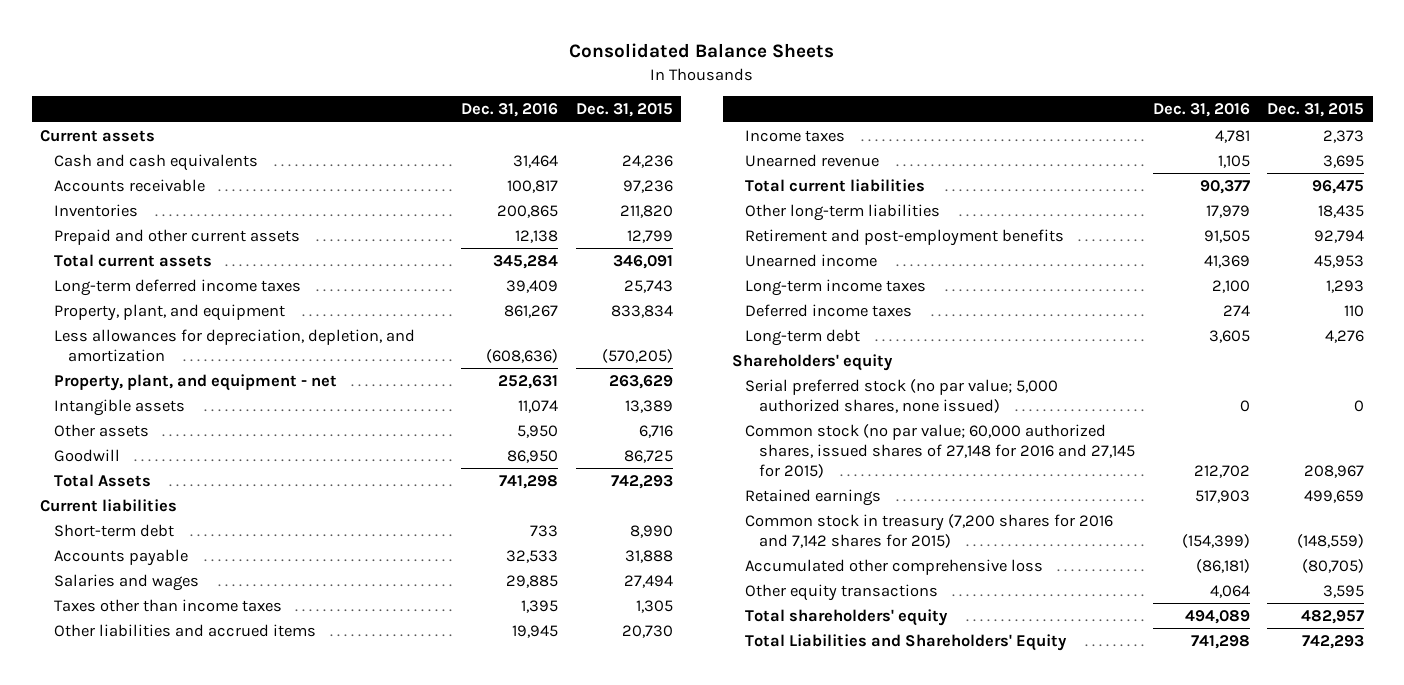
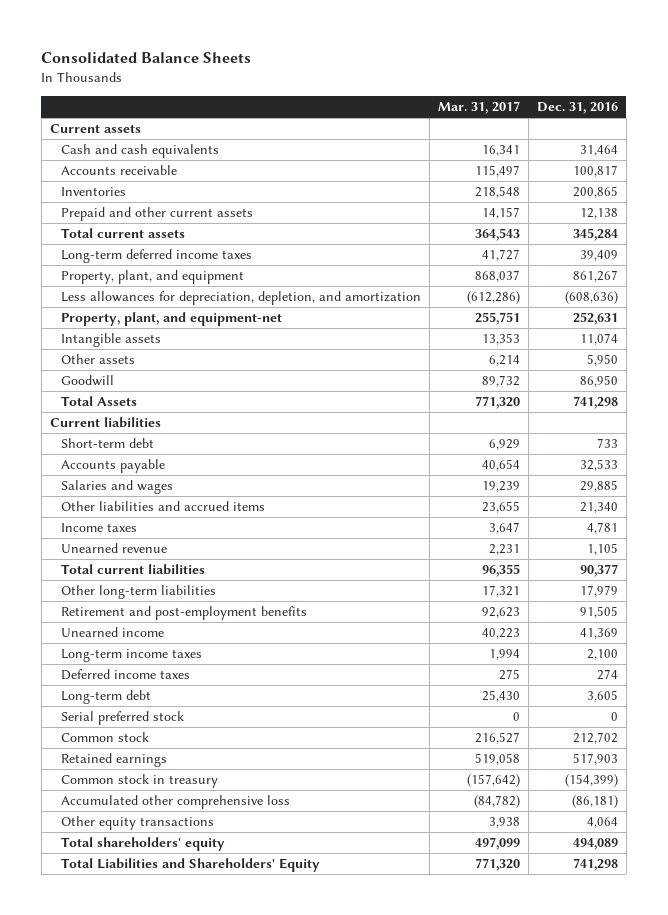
- | Dec. 31, 2016 | Dec. 31, 2015
+ | Mar. 31, 2017 | Dec. 31, 2016
- Property, plant, and equipment - net | 252,631 | 263,629
+ Property, plant, and equipment-net | 255,751 | 252,631
- Taxes other than income taxes | 1,395 | 1,305
- Other liabilities and accrued items | 19,945 | 20,730
+ Other liabilities and accrued items | 23,655 | 21,340
- Shareholders' equity
- Serial preferred stock (no par value; 5,000 authorized shares, none issued) | 0 | 0
- Common stock (no par value; 60,000 authorized shares, issued shares of 27,148 for 2016 and 27,145 for 2015) | 212,702 | 208,967
+ Serial preferred stock | 0 | 0
+ Common stock | 216,527 | 212,702
- Common stock in treasury (7,200 shares for 2016 and 7,142 shares for 2015) | (154,399) | (148,559)
+ Common stock in treasury | (157,642) | (154,399)

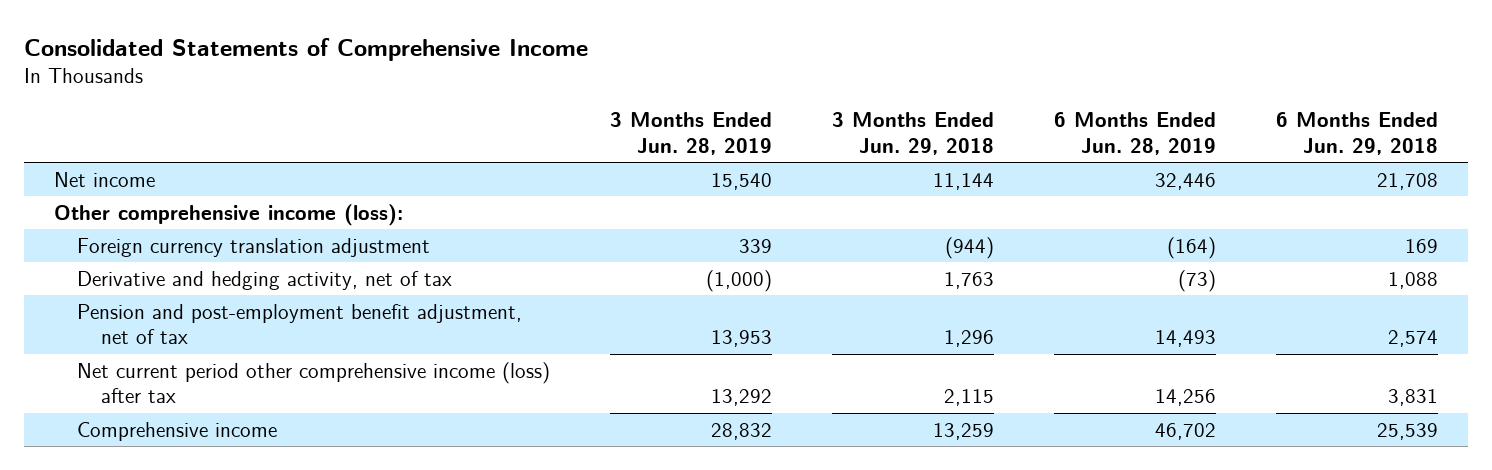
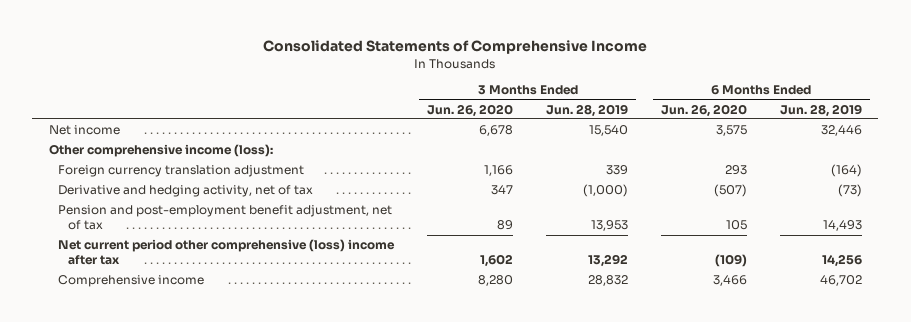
- | 3 Months Ended Jun. 28, 2019 | 3 Months Ended Jun. 29, 2018 | 6 Months Ended Jun. 28, 2019 | 6 Months Ended Jun. 29, 2018
+ | 3 Months Ended Jun. 26, 2020 | 3 Months Ended Jun. 28, 2019 | 6 Months Ended Jun. 26, 2020 | 6 Months Ended Jun. 28, 2019
- Net current period other comprehensive income (loss) after tax | 13,292 | 2,115 | 14,256 | 3,831
+ Net current period other comprehensive (loss) income after tax | 1,602 | 13,292 | (109) | 14,256

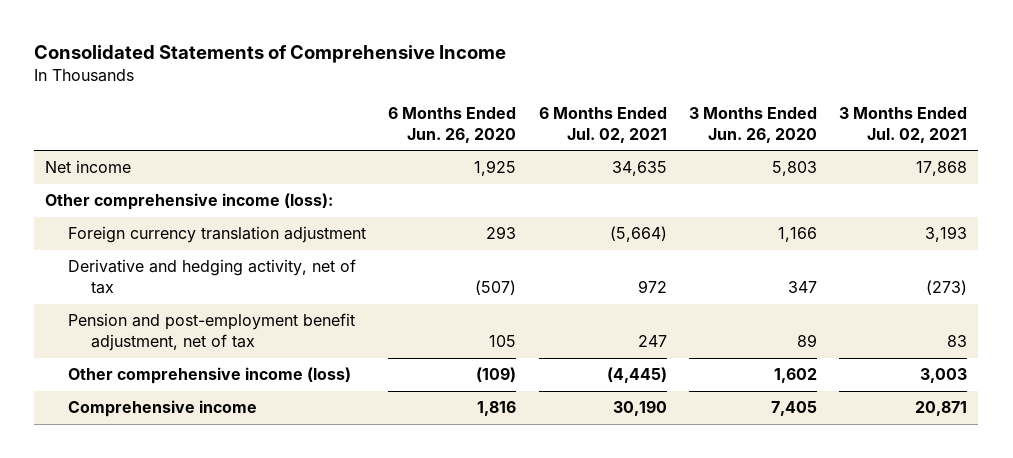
- | 3 Months Ended Jun. 26, 2020 | 3 Months Ended Jun. 28, 2019 | 6 Months Ended Jun. 26, 2020 | 6 Months Ended Jun. 28, 2019
+ | 6 Months Ended Jun. 26, 2020 | 6 Months Ended Jul. 02, 2021 | 3 Months Ended Jun. 26, 2020 | 3 Months Ended Jul. 02, 2021
- Net income | 6,678 | 15,540 | 3,575 | 32,446
+ Net income | 1,925 | 34,635 | 5,803 | 17,868
- Net current period other comprehensive (loss) income after tax | 1,602 | 13,292 | (109) | 14,256
- Comprehensive income | 8,280 | 28,832 | 3,466 | 46,702
+ Other comprehensive income (loss) | (109) | (4,445) | 1,602 | 3,003
+ Comprehensive income | 1,816 | 30,190 | 7,405 | 20,871

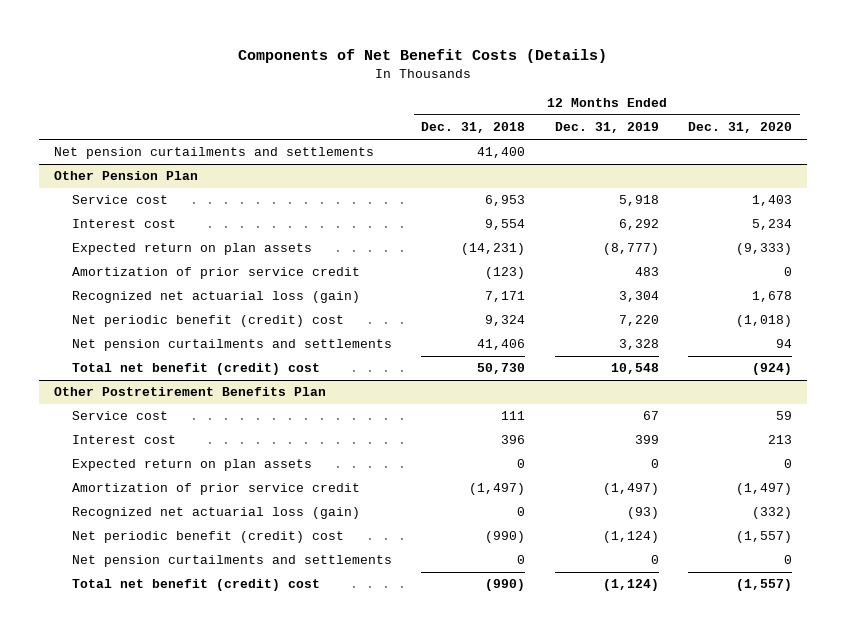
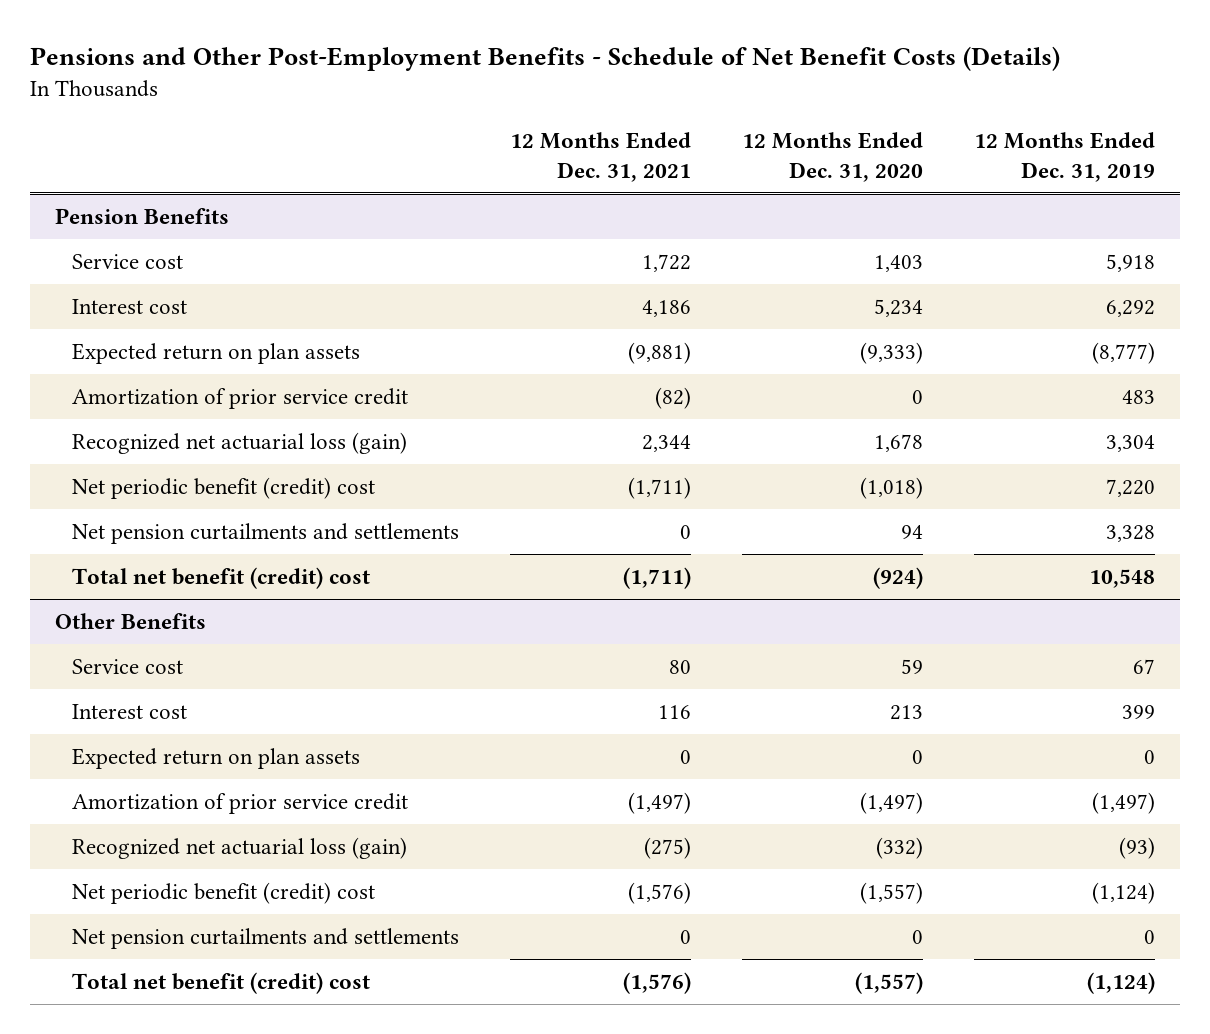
- Components of Net Benefit Costs (Details)
+ Pensions and Other Post-Employment Benefits - Schedule of Net Benefit Costs (Details)
- | 12 Months Ended Dec. 31, 2018 | 12 Months Ended Dec. 31, 2019 | 12 Months Ended Dec. 31, 2020
+ | 12 Months Ended Dec. 31, 2021 | 12 Months Ended Dec. 31, 2020 | 12 Months Ended Dec. 31, 2019
- Net pension curtailments and settlements | 41,400 | |
- Other Pension Plan
+ Pension Benefits
- Other Postretirement Benefits Plan
+ Other Benefits

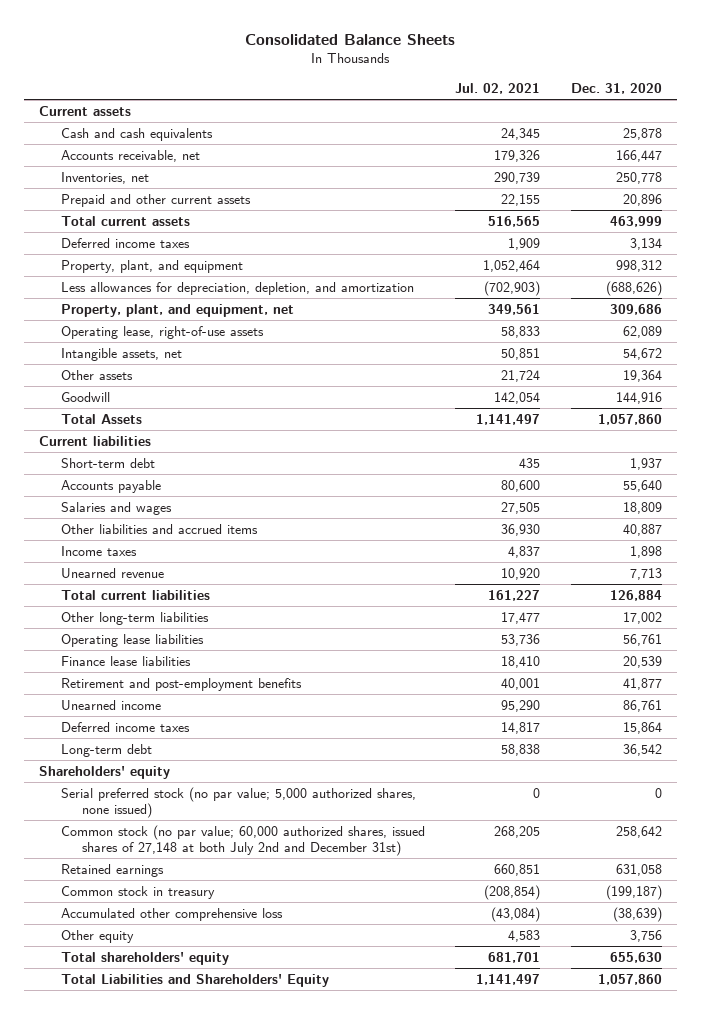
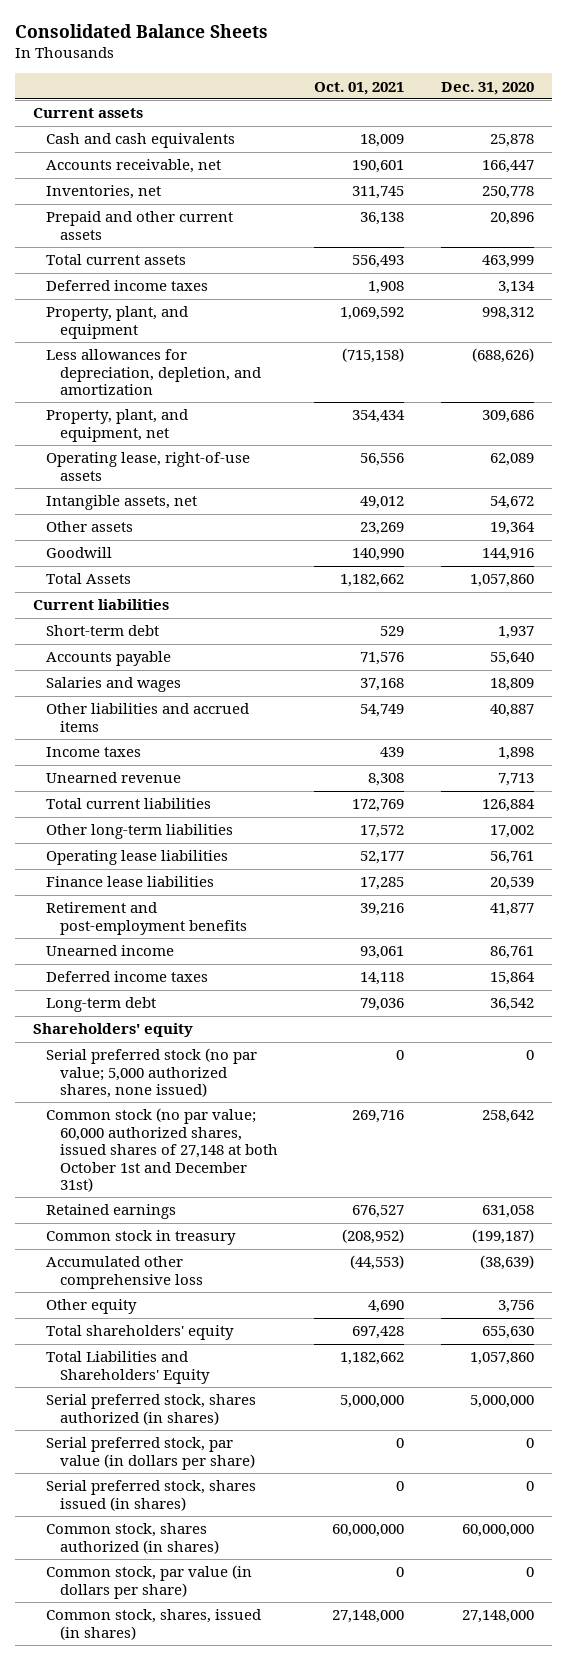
- | Jul. 02, 2021 | Dec. 31, 2020
+ | Oct. 01, 2021 | Dec. 31, 2020
- Common stock (no par value; 60,000 authorized shares, issued shares of 27,148 at both July 2nd and December 31st) | 268,205 | 258,642
+ Common stock (no par value; 60,000 authorized shares, issued shares of 27,148 at both October 1st and December 31st) | 269,716 | 258,642
+ Serial preferred stock, shares authorized (in shares) | 5,000,000 | 5,000,000
+ Serial preferred stock, par value (in dollars per share) | 0 | 0
+ Serial preferred stock, shares issued (in shares) | 0 | 0
+ Common stock, shares authorized (in shares) | 60,000,000 | 60,000,000
+ Common stock, par value (in dollars per share) | 0 | 0
+ Common stock, shares, issued (in shares) | 27,148,000 | 27,148,000

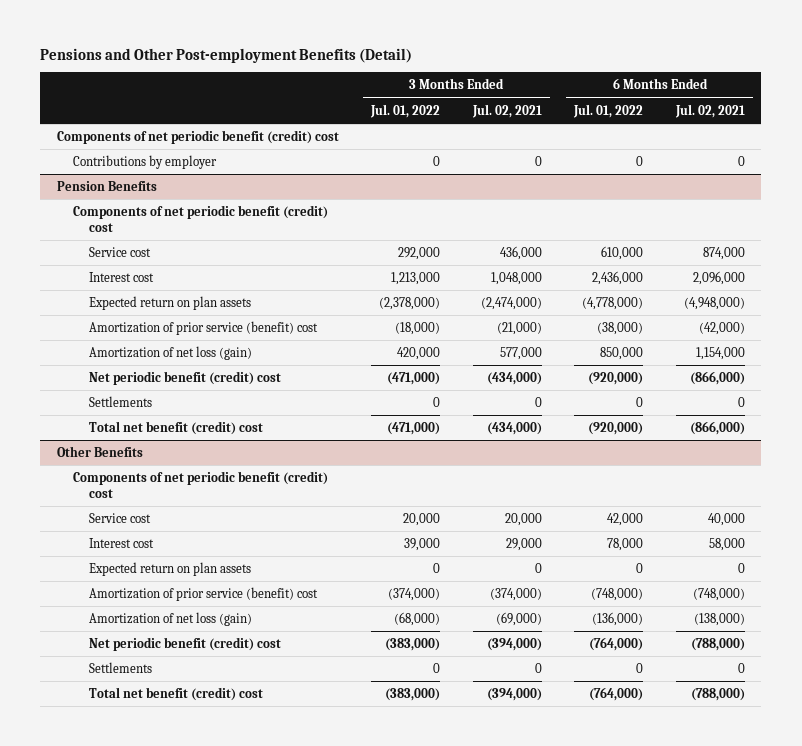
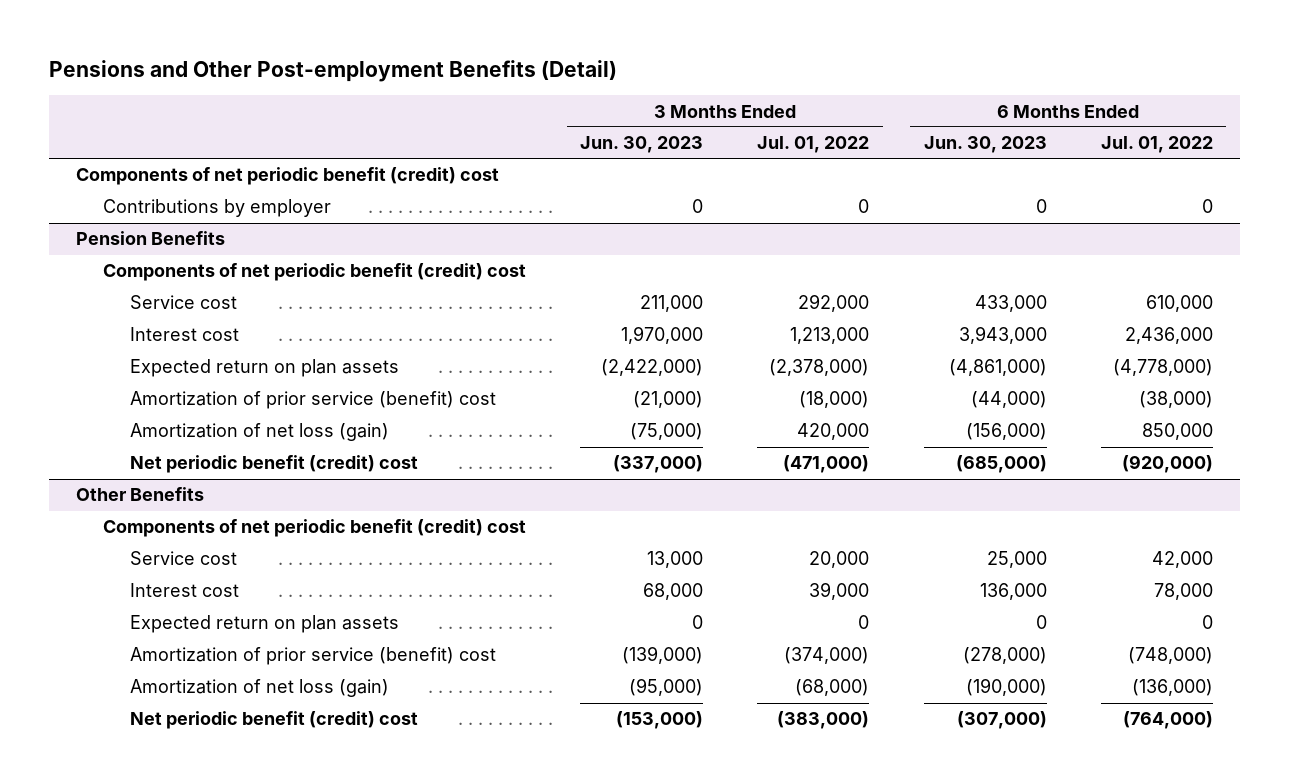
- | 3 Months Ended Jul. 01, 2022 | 3 Months Ended Jul. 02, 2021 | 6 Months Ended Jul. 01, 2022 | 6 Months Ended Jul. 02, 2021
+ | 3 Months Ended Jun. 30, 2023 | 3 Months Ended Jul. 01, 2022 | 6 Months Ended Jun. 30, 2023 | 6 Months Ended Jul. 01, 2022
@ Pension Benefits
- Settlements | 0 | 0 | 0 | 0
- Total net benefit (credit) cost | (471,000) | (434,000) | (920,000) | (866,000)
@ Other Benefits
- Settlements | 0 | 0 | 0 | 0
- Total net benefit (credit) cost | (383,000) | (394,000) | (764,000) | (788,000)

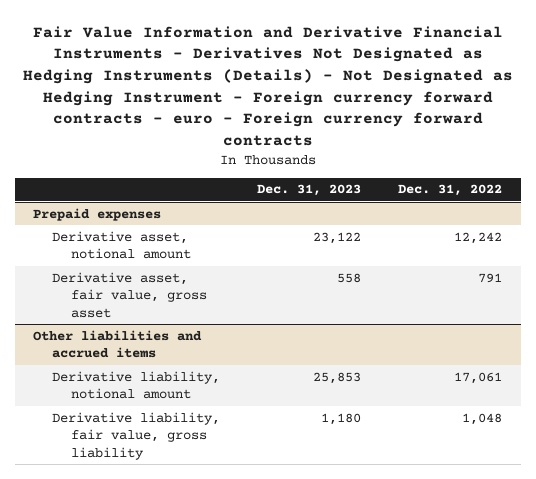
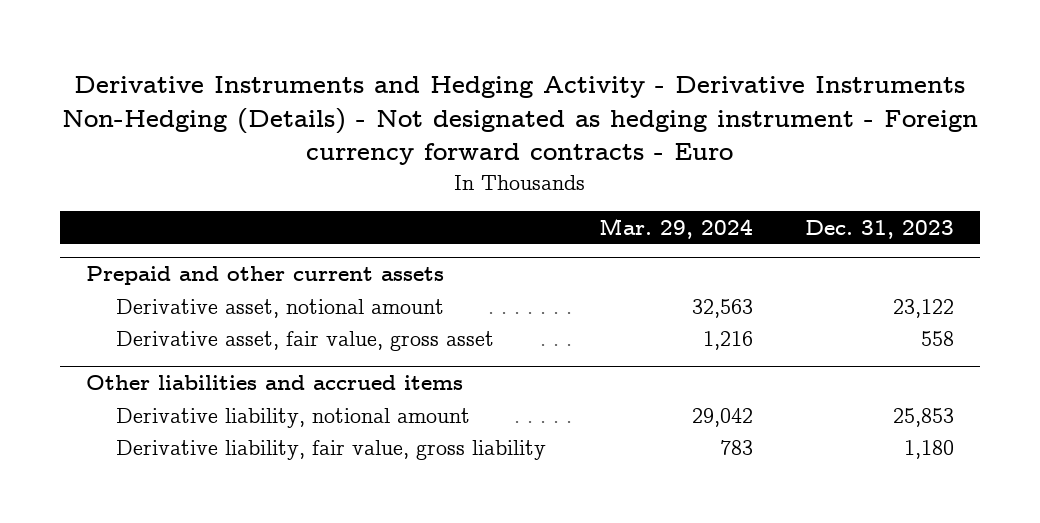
- Fair Value Information and Derivative Financial Instruments - Derivatives Not Designated as Hedging Instruments (Details) - Not Designated as Hedging Instrument - Foreign currency forward contracts - euro - Foreign currency forward contracts
+ Derivative Instruments and Hedging Activity - Derivative Instruments Non-Hedging (Details) - Not designated as hedging instrument - Foreign currency forward contracts - Euro
- | Dec. 31, 2023 | Dec. 31, 2022
+ | Mar. 29, 2024 | Dec. 31, 2023
- Prepaid expenses
+ Prepaid and other current assets

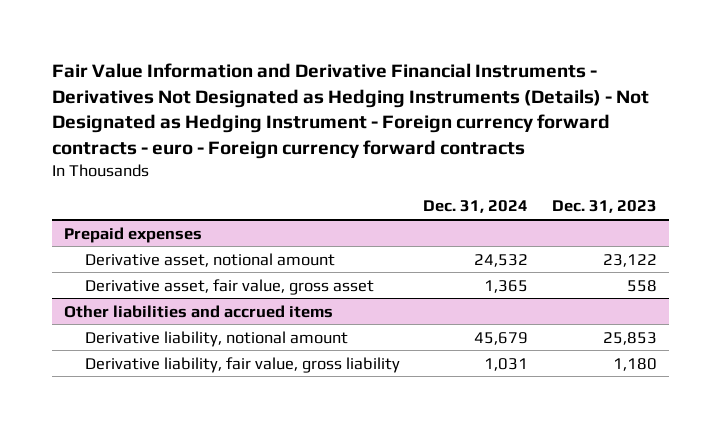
- Derivative Instruments and Hedging Activity - Derivative Instruments Non-Hedging (Details) - Not designated as hedging instrument - Foreign currency forward contracts - Euro
+ Fair Value Information and Derivative Financial Instruments - Derivatives Not Designated as Hedging Instruments (Details) - Not Designated as Hedging Instrument - Foreign currency forward contracts - euro - Foreign currency forward contracts
- | Mar. 29, 2024 | Dec. 31, 2023
+ | Dec. 31, 2024 | Dec. 31, 2023
- Prepaid and other current assets
+ Prepaid expenses

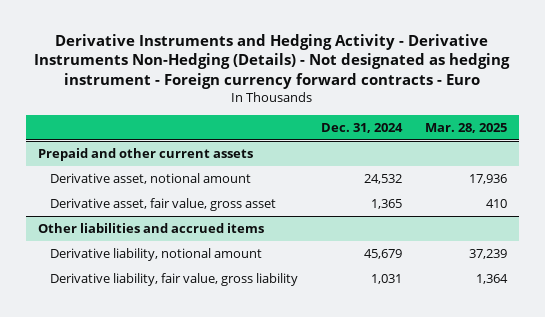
- Fair Value Information and Derivative Financial Instruments - Derivatives Not Designated as Hedging Instruments (Details) - Not Designated as Hedging Instrument - Foreign currency forward contracts - euro - Foreign currency forward contracts
+ Derivative Instruments and Hedging Activity - Derivative Instruments Non-Hedging (Details) - Not designated as hedging instrument - Foreign currency forward contracts - Euro
- | Dec. 31, 2024 | Dec. 31, 2023
+ | Dec. 31, 2024 | Mar. 28, 2025
- Prepaid expenses
+ Prepaid and other current assets

